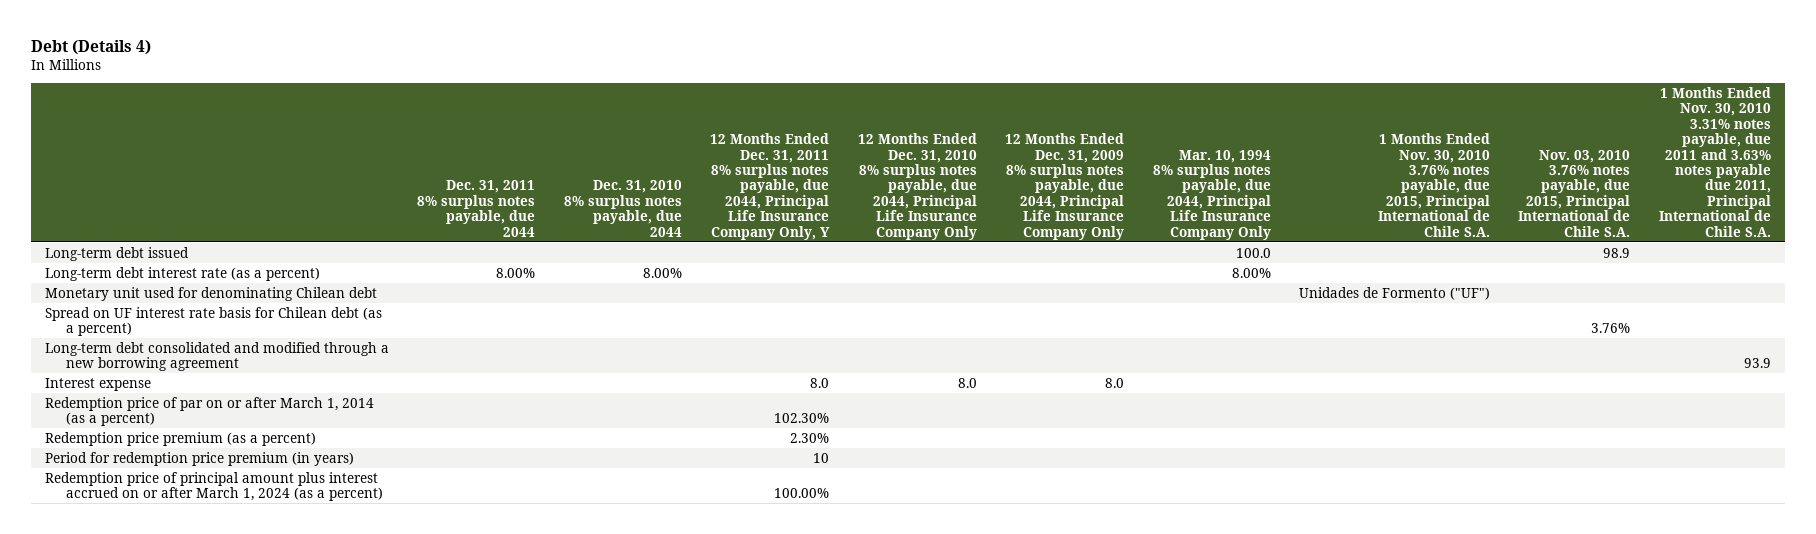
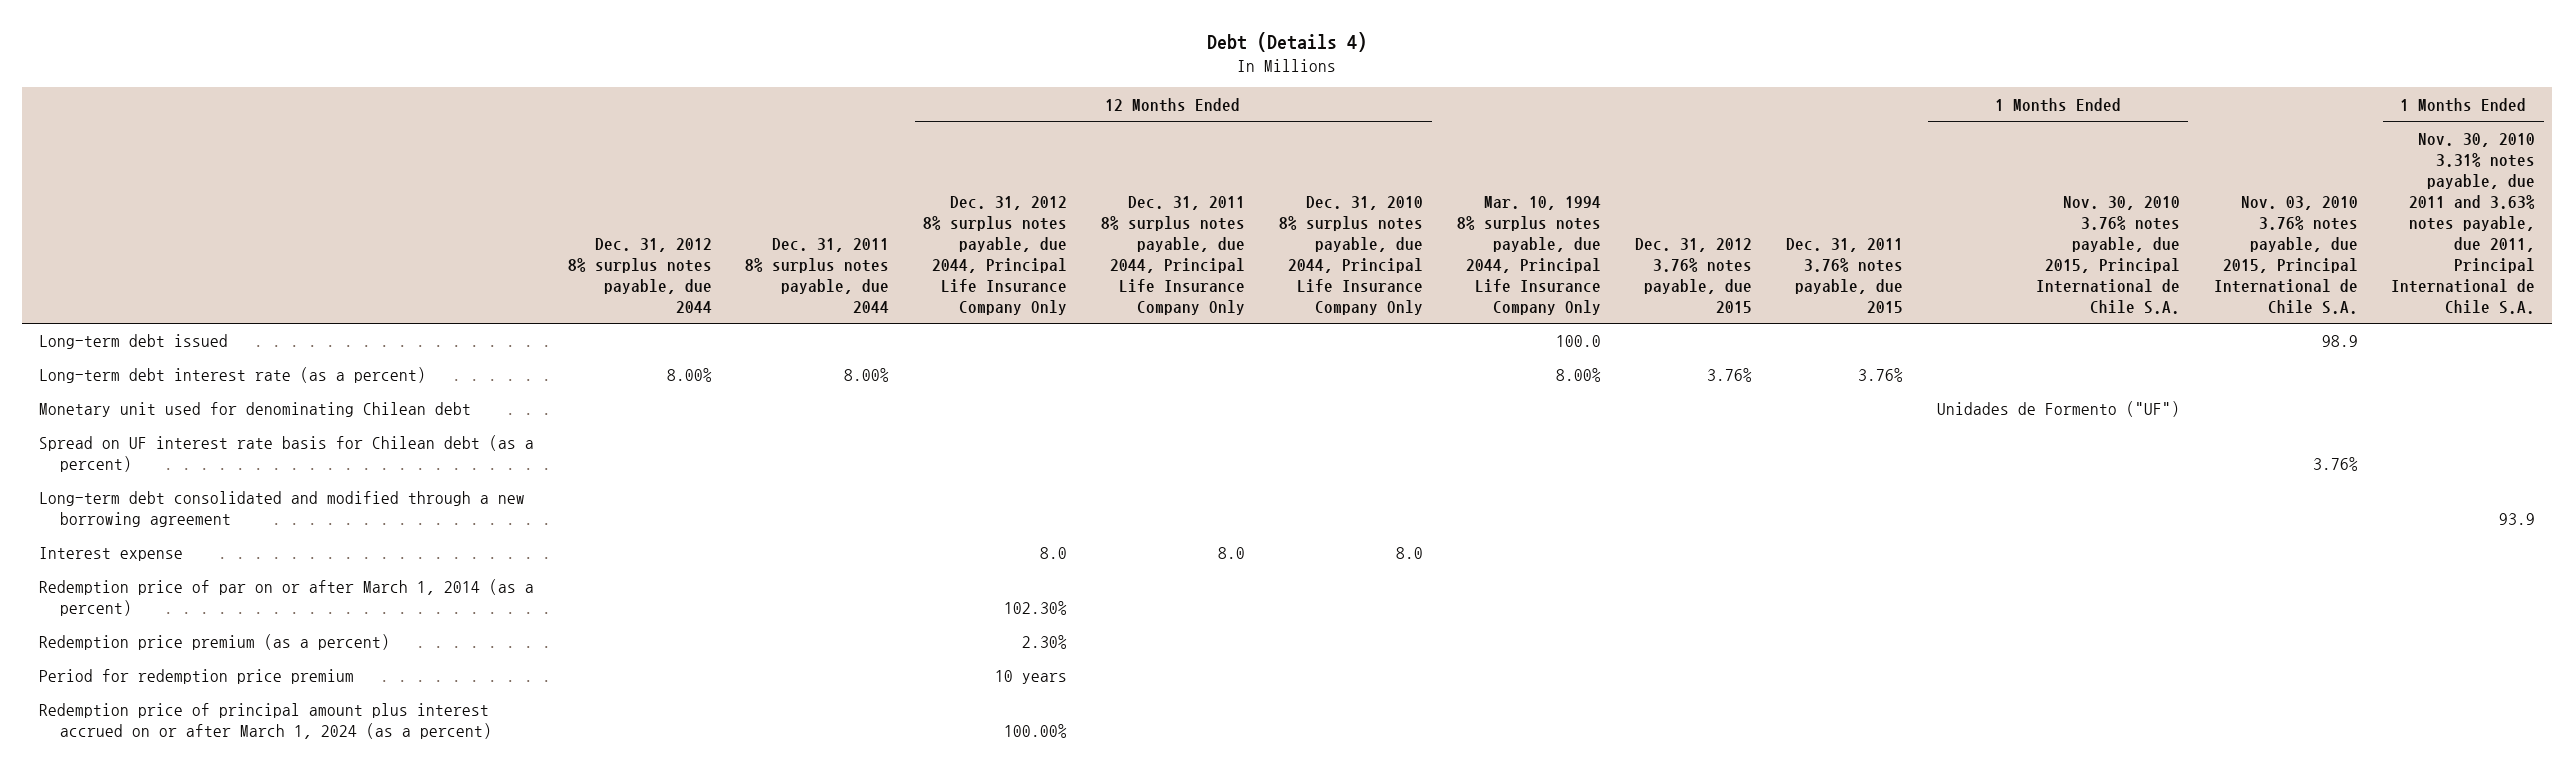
- | Dec. 31, 2011 8% surplus notes payable, due 2044 | Dec. 31, 2010 8% surplus notes payable, due 2044 | 12 Months Ended Dec. 31, 2011 8% surplus notes payable, due 2044, Principal Life Insurance Company Only, Y | 12 Months Ended Dec. 31, 2010 8% surplus notes payable, due 2044, Principal Life Insurance Company Only | 12 Months Ended Dec. 31, 2009 8% surplus notes payable, due 2044, Principal Life Insurance Company Only | Mar. 10, 1994 8% surplus notes payable, due 2044, Principal Life Insurance Company Only | 1 Months Ended Nov. 30, 2010 3.76% notes payable, due 2015, Principal International de Chile S.A. | Nov. 03, 2010 3.76% notes payable, due 2015, Principal International de Chile S.A. | 1 Months Ended Nov. 30, 2010 3.31% notes payable, due 2011 and 3.63% notes payable due 2011, Principal International de Chile S.A.
+ | Dec. 31, 2012 8% surplus notes payable, due 2044 | Dec. 31, 2011 8% surplus notes payable, due 2044 | 12 Months Ended Dec. 31, 2012 8% surplus notes payable, due 2044, Principal Life Insurance Company Only | 12 Months Ended Dec. 31, 2011 8% surplus notes payable, due 2044, Principal Life Insurance Company Only | 12 Months Ended Dec. 31, 2010 8% surplus notes payable, due 2044, Principal Life Insurance Company Only | Mar. 10, 1994 8% surplus notes payable, due 2044, Principal Life Insurance Company Only | Dec. 31, 2012 3.76% notes payable, due 2015 | Dec. 31, 2011 3.76% notes payable, due 2015 | 1 Months Ended Nov. 30, 2010 3.76% notes payable, due 2015, Principal International de Chile S.A. | Nov. 03, 2010 3.76% notes payable, due 2015, Principal International de Chile S.A. | 1 Months Ended Nov. 30, 2010 3.31% notes payable, due 2011 and 3.63% notes payable, due 2011, Principal International de Chile S.A.
- Period for redemption price premium (in years) | | | 10 | | | | | |
+ Period for redemption price premium | | | 10 years | | | | | | | |

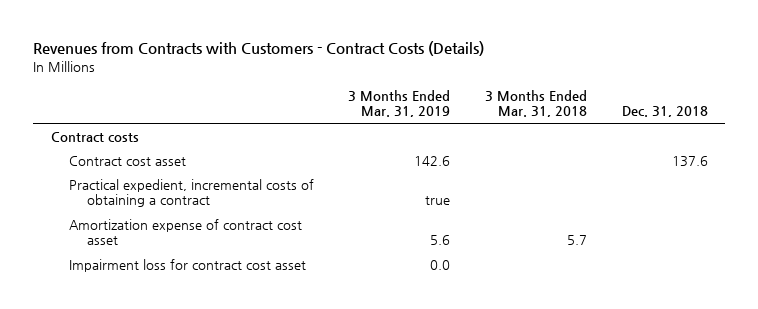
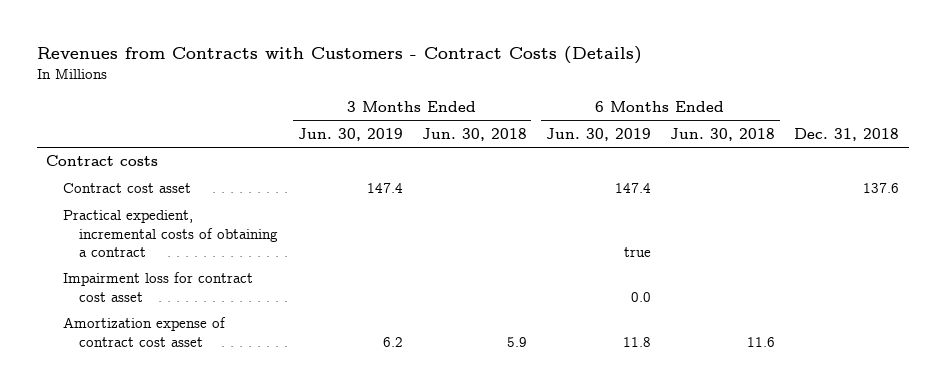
- | 3 Months Ended Mar. 31, 2019 | 3 Months Ended Mar. 31, 2018 | Dec. 31, 2018
+ | 3 Months Ended Jun. 30, 2019 | 3 Months Ended Jun. 30, 2018 | 6 Months Ended Jun. 30, 2019 | 6 Months Ended Jun. 30, 2018 | Dec. 31, 2018
moved down: Amortization expense of contract cost asset | 6.2 | 5.9 | 11.8 | 11.6 |

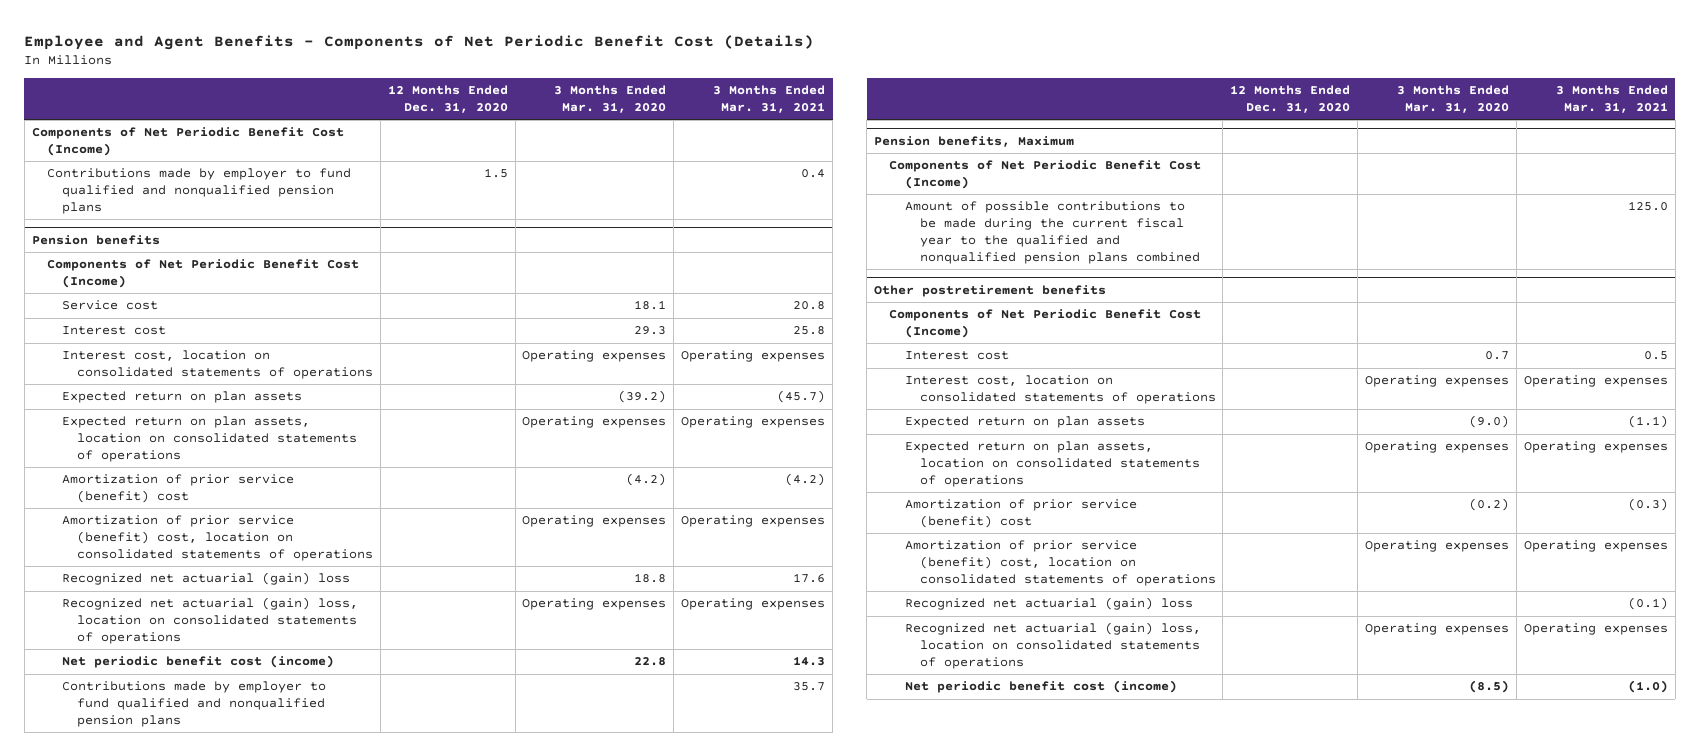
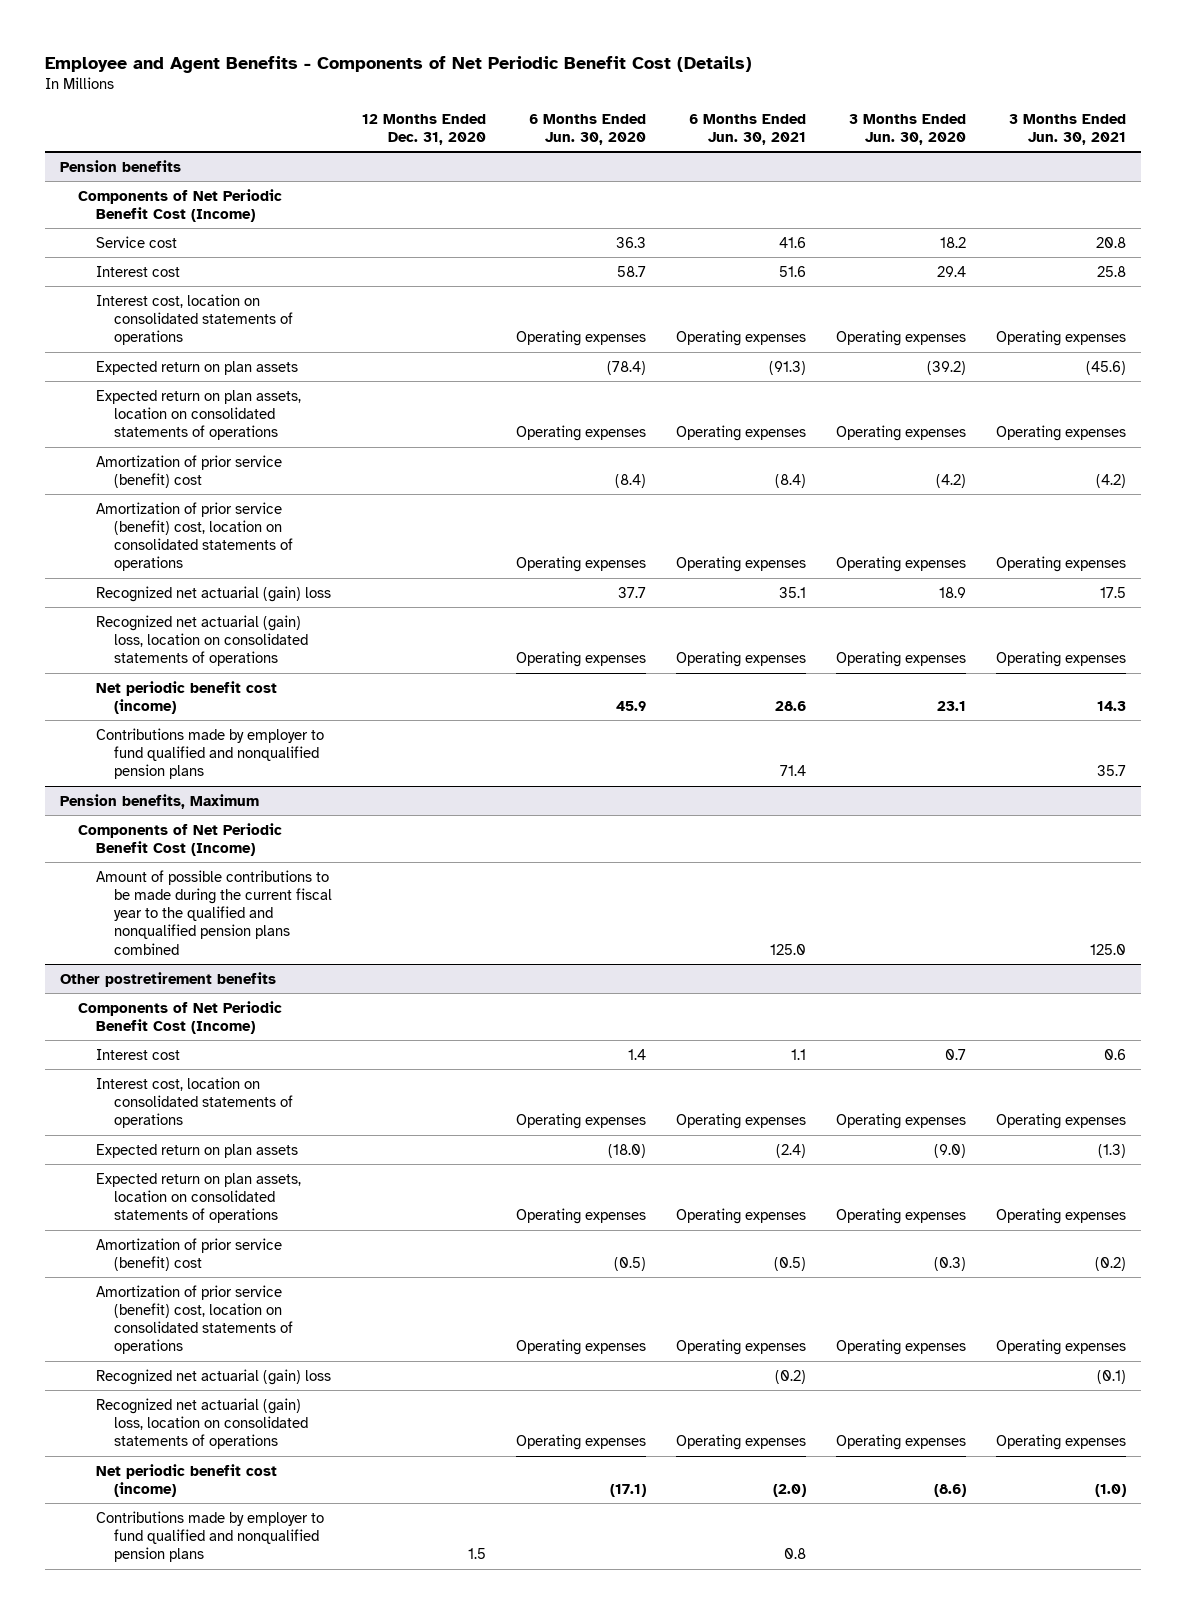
- | 12 Months Ended Dec. 31, 2020 | 3 Months Ended Mar. 31, 2020 | 3 Months Ended Mar. 31, 2021
+ | 12 Months Ended Dec. 31, 2020 | 6 Months Ended Jun. 30, 2020 | 6 Months Ended Jun. 30, 2021 | 3 Months Ended Jun. 30, 2020 | 3 Months Ended Jun. 30, 2021
- Components of Net Periodic Benefit Cost (Income)
- Contributions made by employer to fund qualified and nonqualified pension plans | 1.5 | | 0.4
@ Other postretirement benefits
+ Contributions made by employer to fund qualified and nonqualified pension plans | 1.5 | | 0.8 | |

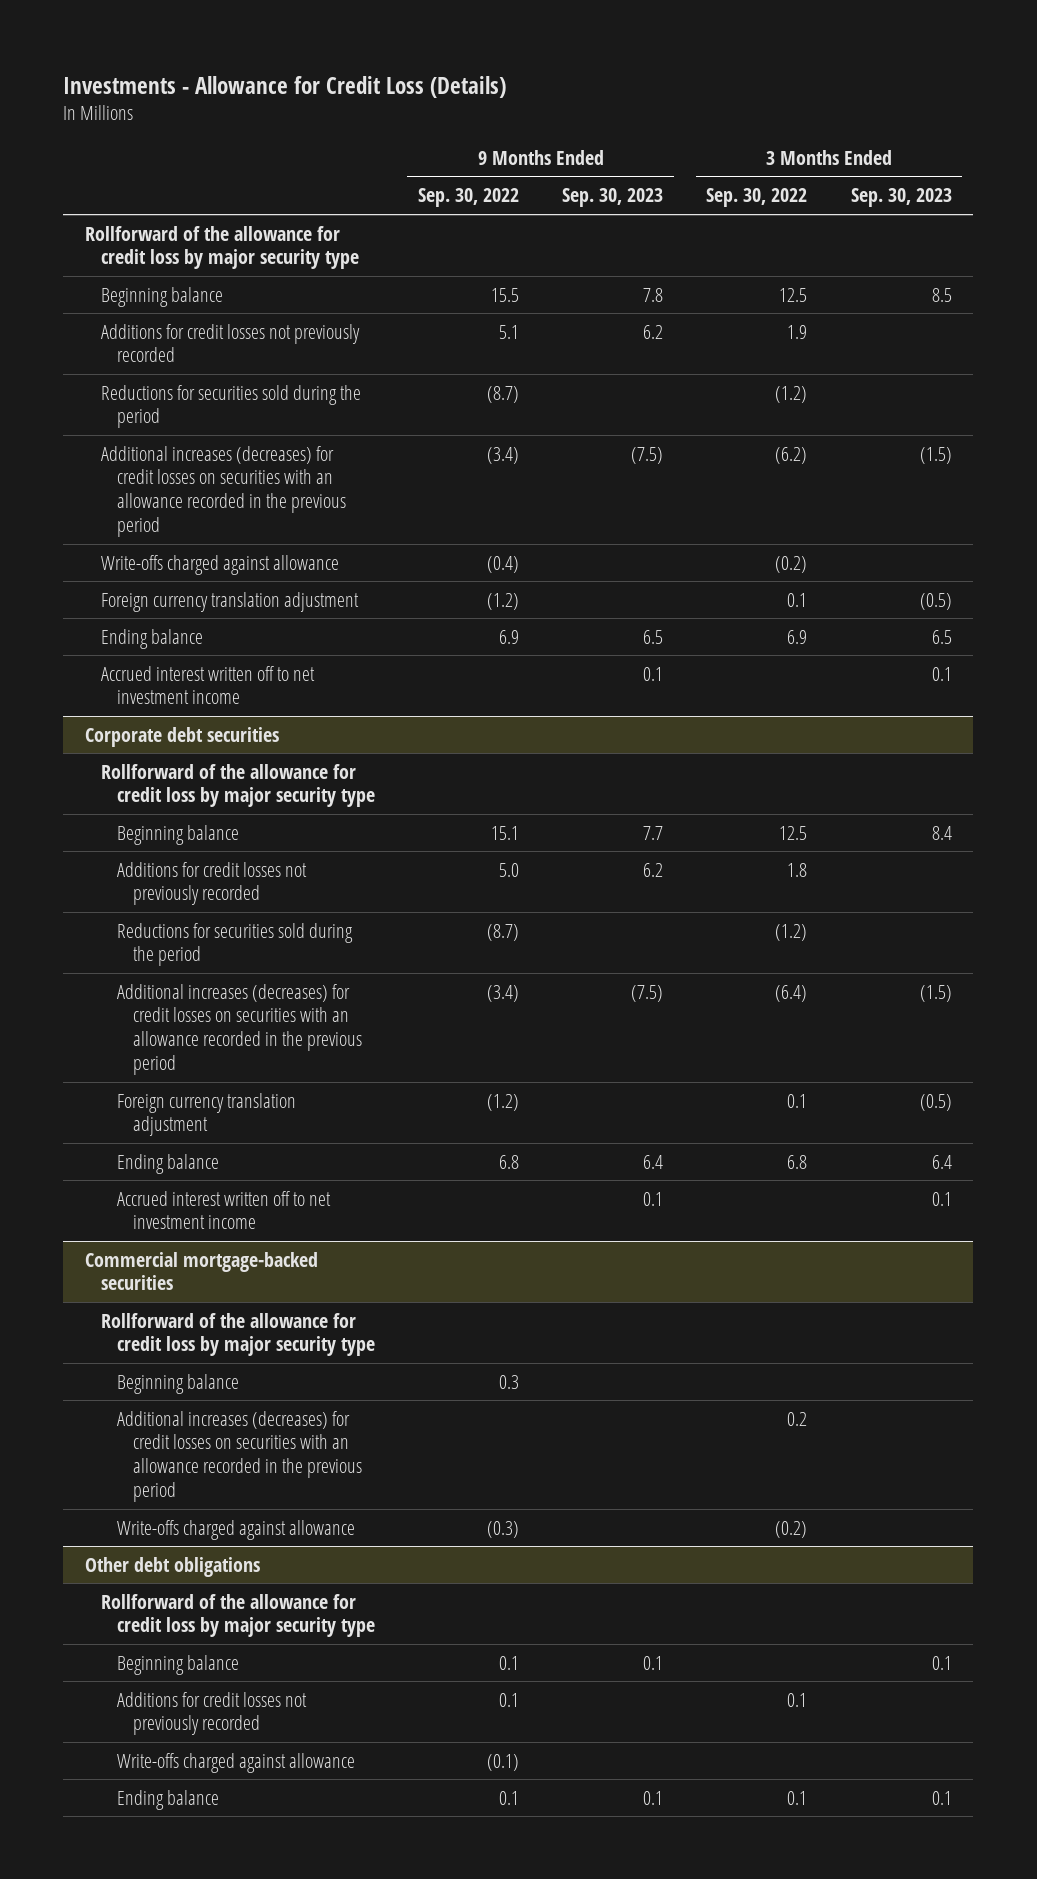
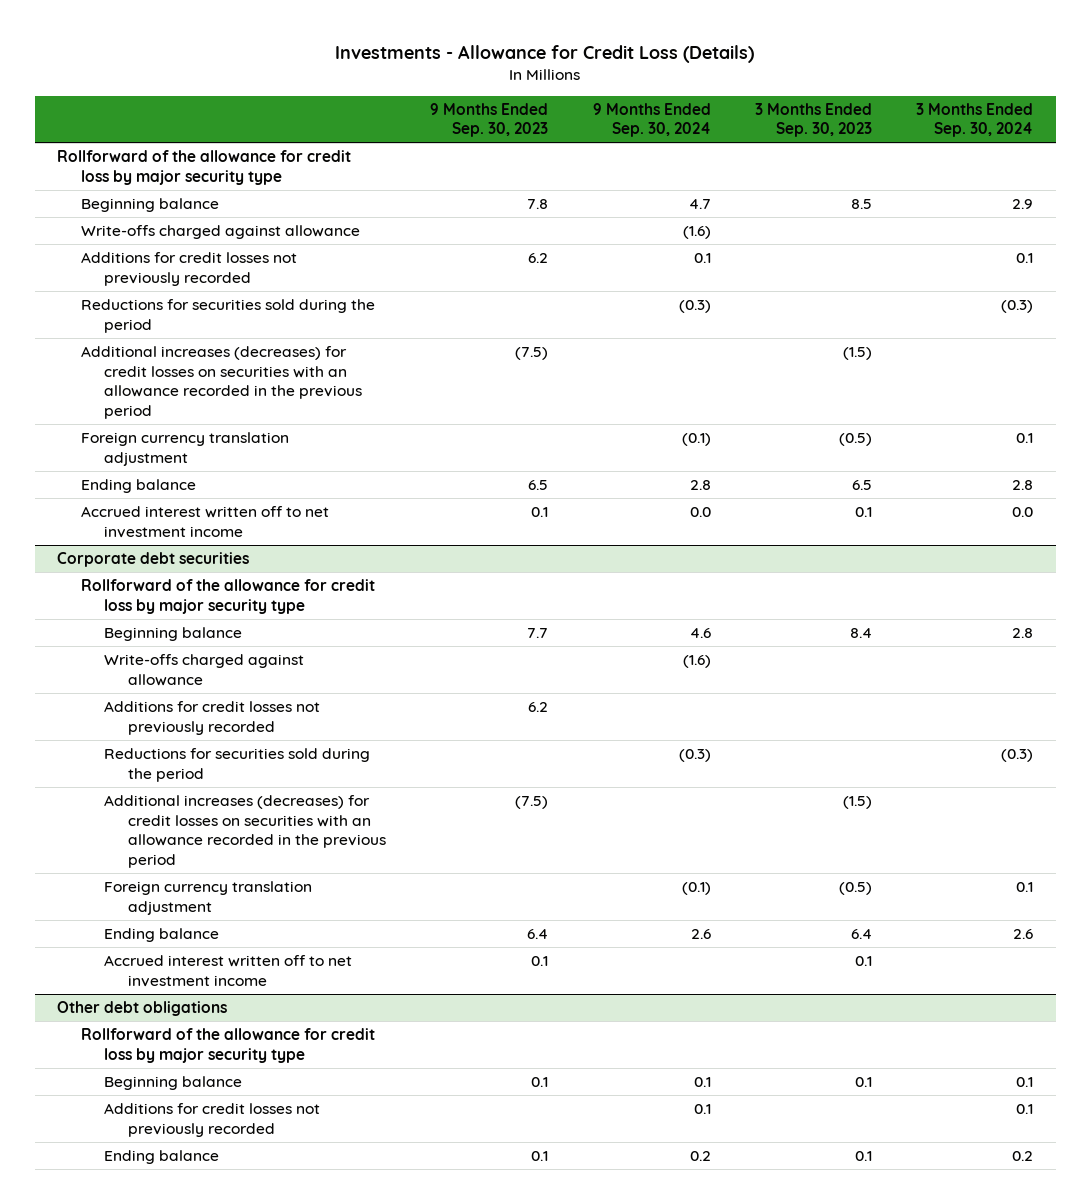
- | 9 Months Ended Sep. 30, 2022 | 9 Months Ended Sep. 30, 2023 | 3 Months Ended Sep. 30, 2022 | 3 Months Ended Sep. 30, 2023
+ | 9 Months Ended Sep. 30, 2023 | 9 Months Ended Sep. 30, 2024 | 3 Months Ended Sep. 30, 2023 | 3 Months Ended Sep. 30, 2024
moved up: Write-offs charged against allowance | | (1.6) | |
@ Corporate debt securities
+ Write-offs charged against allowance | | (1.6) | |
- Commercial mortgage-backed securities
- Rollforward of the allowance for credit loss by major security type
- Beginning balance | 0.3 | | |
- Additional increases (decreases) for credit losses on securities with an allowance recorded in the previous period | | | 0.2 |
- Write-offs charged against allowance | (0.3) | | (0.2) |
@ Other debt obligations
- Write-offs charged against allowance | (0.1) | | |

